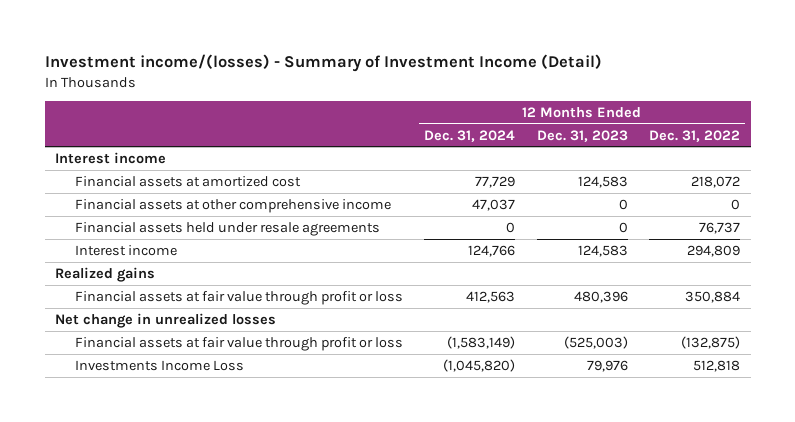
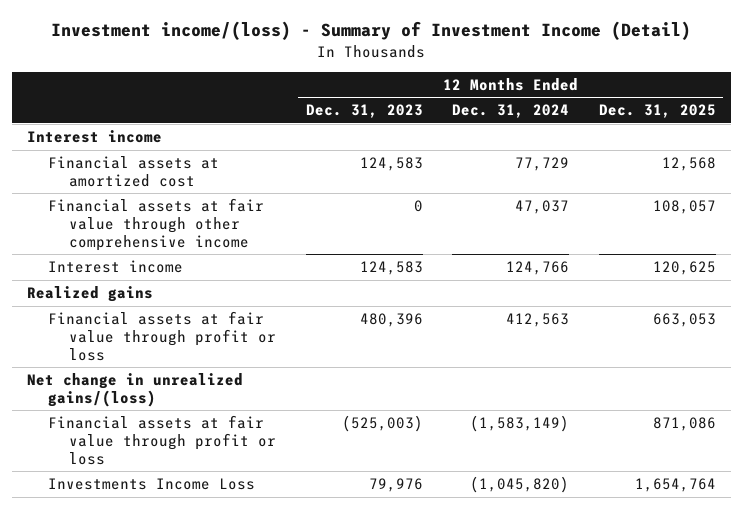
- Investment income/(losses) - Summary of Investment Income (Detail)
+ Investment income/(loss) - Summary of Investment Income (Detail)
- | 12 Months Ended Dec. 31, 2024 | 12 Months Ended Dec. 31, 2023 | 12 Months Ended Dec. 31, 2022
+ | 12 Months Ended Dec. 31, 2023 | 12 Months Ended Dec. 31, 2024 | 12 Months Ended Dec. 31, 2025
- Financial assets at other comprehensive income | 47,037 | 0 | 0
- Financial assets held under resale agreements | 0 | 0 | 76,737
+ Financial assets at fair value through other comprehensive income | 0 | 47,037 | 108,057
- Net change in unrealized losses
+ Net change in unrealized gains/(loss)

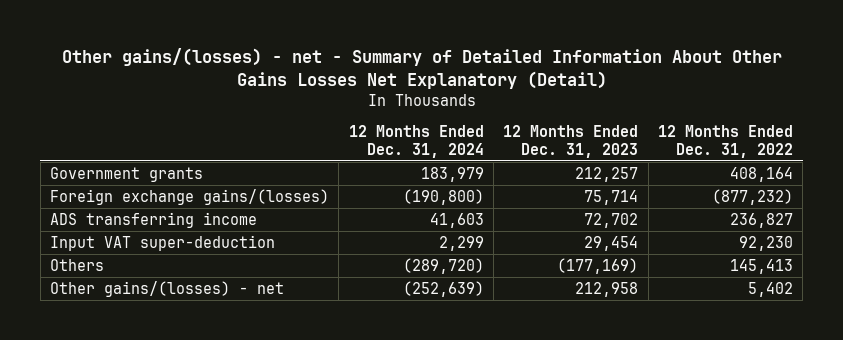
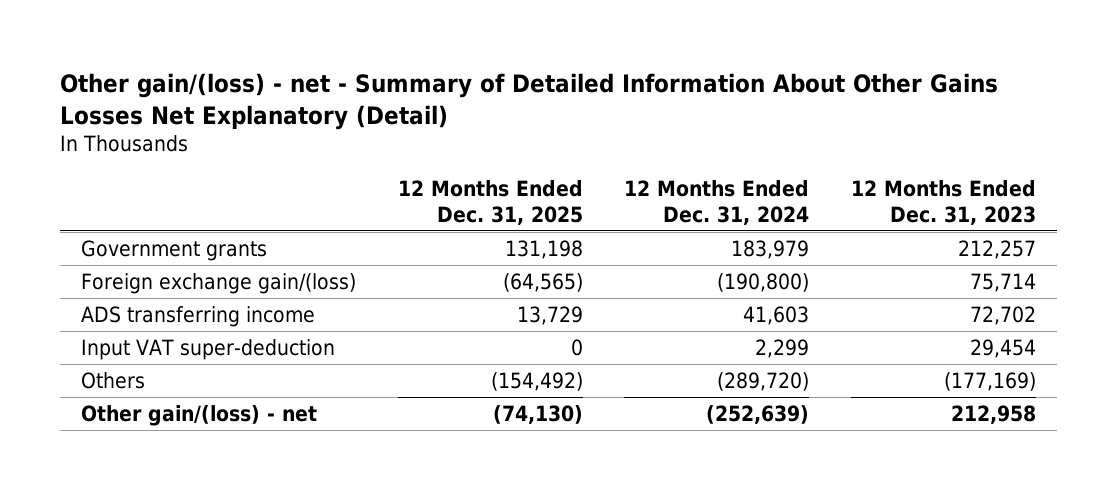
- Other gains/(losses) - net - Summary of Detailed Information About Other Gains Losses Net Explanatory (Detail)
+ Other gain/(loss) - net - Summary of Detailed Information About Other Gains Losses Net Explanatory (Detail)
- | 12 Months Ended Dec. 31, 2024 | 12 Months Ended Dec. 31, 2023 | 12 Months Ended Dec. 31, 2022
+ | 12 Months Ended Dec. 31, 2025 | 12 Months Ended Dec. 31, 2024 | 12 Months Ended Dec. 31, 2023
- Foreign exchange gains/(losses) | (190,800) | 75,714 | (877,232)
+ Foreign exchange gain/(loss) | (64,565) | (190,800) | 75,714
- Other gains/(losses) - net | (252,639) | 212,958 | 5,402
+ Other gain/(loss) - net | (74,130) | (252,639) | 212,958

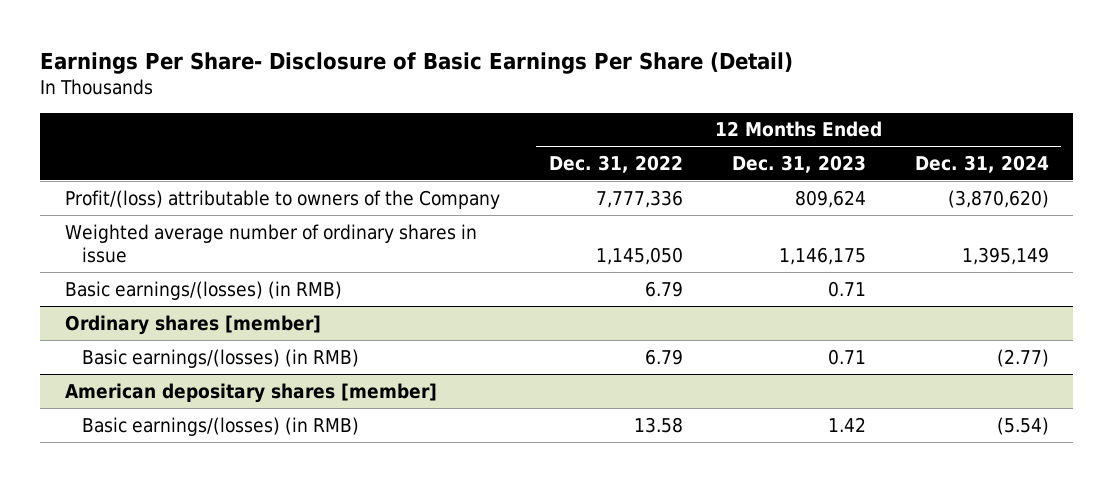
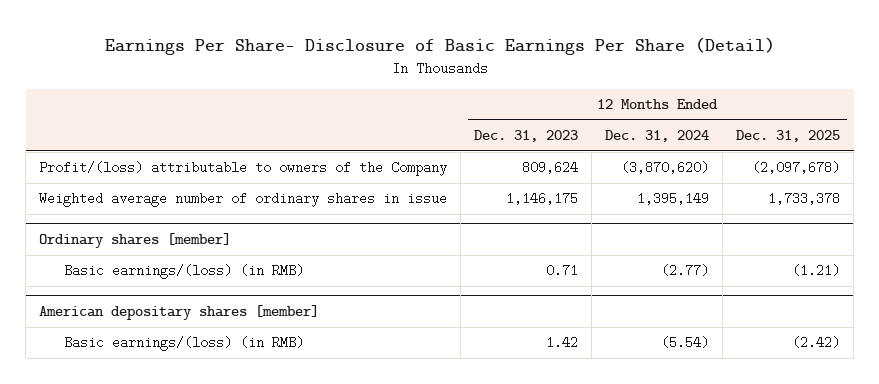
- | 12 Months Ended Dec. 31, 2022 | 12 Months Ended Dec. 31, 2023 | 12 Months Ended Dec. 31, 2024
+ | 12 Months Ended Dec. 31, 2023 | 12 Months Ended Dec. 31, 2024 | 12 Months Ended Dec. 31, 2025
- Basic earnings/(losses) (in RMB) | 6.79 | 0.71 |
@ Ordinary shares [member]
- Basic earnings/(losses) (in RMB) | 6.79 | 0.71 | (2.77)
+ Basic earnings/(loss) (in RMB) | 0.71 | (2.77) | (1.21)
@ American depositary shares [member]
- Basic earnings/(losses) (in RMB) | 13.58 | 1.42 | (5.54)
+ Basic earnings/(loss) (in RMB) | 1.42 | (5.54) | (2.42)

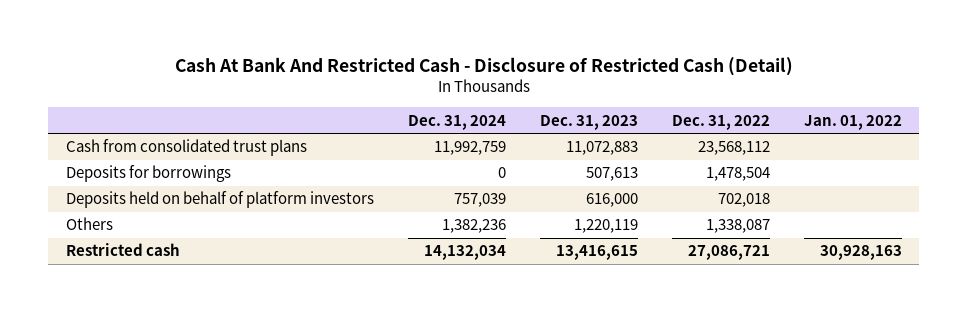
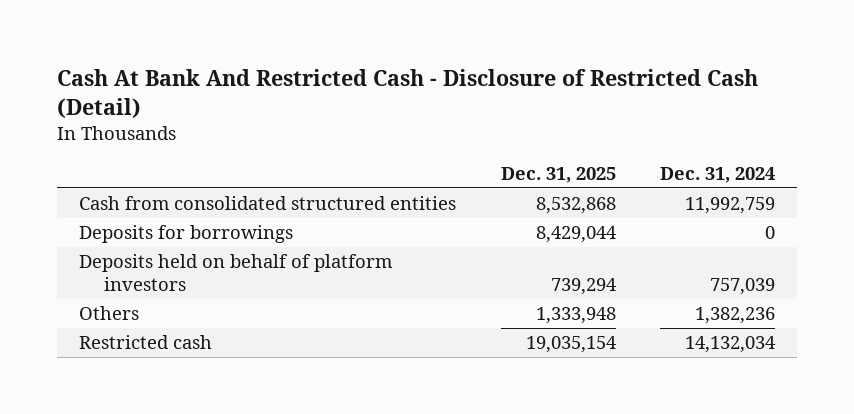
- | Dec. 31, 2024 | Dec. 31, 2023 | Dec. 31, 2022 | Jan. 01, 2022
+ | Dec. 31, 2025 | Dec. 31, 2024
- Cash from consolidated trust plans | 11,992,759 | 11,072,883 | 23,568,112 |
+ Cash from consolidated structured entities | 8,532,868 | 11,992,759

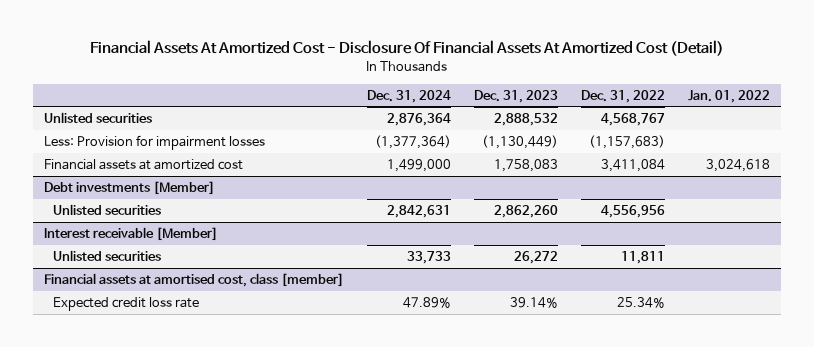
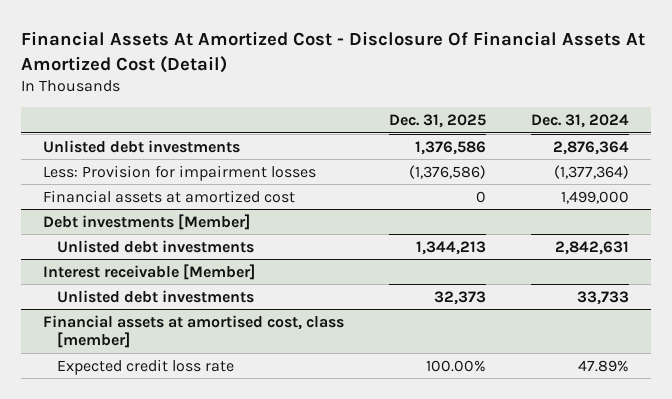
- | Dec. 31, 2024 | Dec. 31, 2023 | Dec. 31, 2022 | Jan. 01, 2022
+ | Dec. 31, 2025 | Dec. 31, 2024
- Unlisted securities | 2,876,364 | 2,888,532 | 4,568,767 |
+ Unlisted debt investments | 1,376,586 | 2,876,364
@ Debt investments [Member]
- Unlisted securities | 2,842,631 | 2,862,260 | 4,556,956 |
+ Unlisted debt investments | 1,344,213 | 2,842,631
@ Interest receivable [Member]
- Unlisted securities | 33,733 | 26,272 | 11,811 |
+ Unlisted debt investments | 32,373 | 33,733

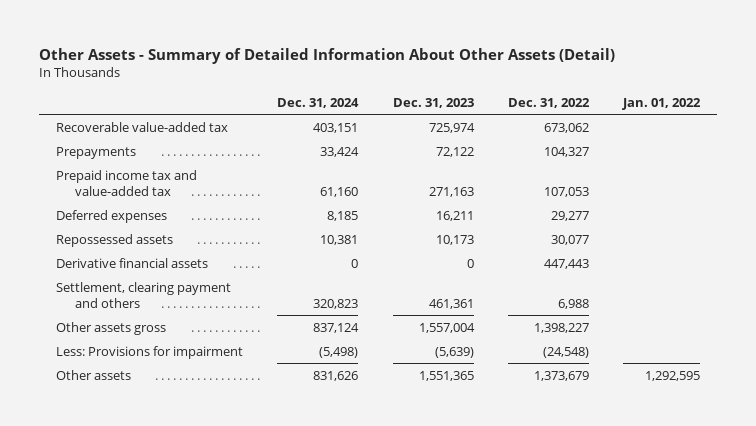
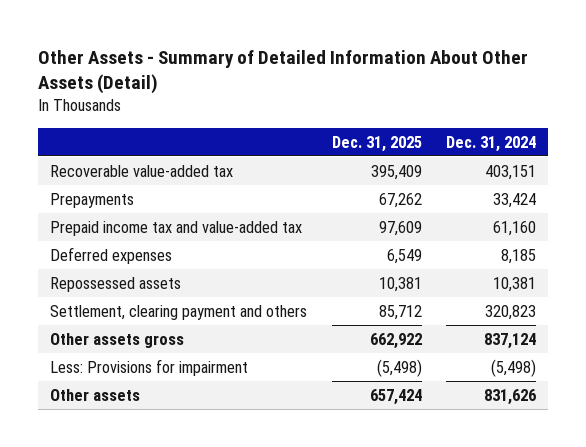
- | Dec. 31, 2024 | Dec. 31, 2023 | Dec. 31, 2022 | Jan. 01, 2022
+ | Dec. 31, 2025 | Dec. 31, 2024
- Derivative financial assets | 0 | 0 | 447,443 |

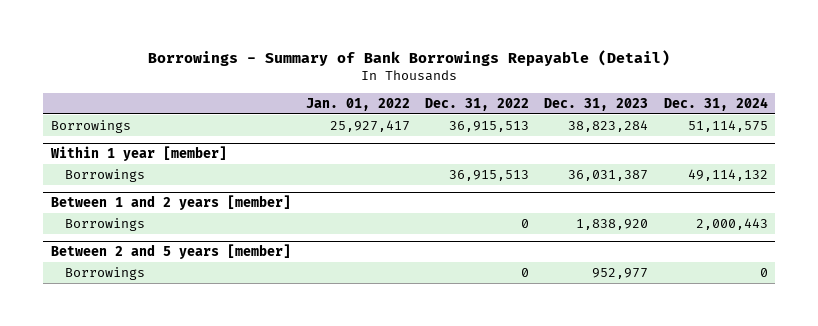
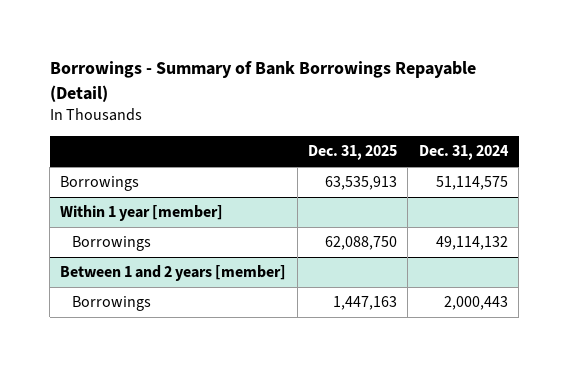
- | Jan. 01, 2022 | Dec. 31, 2022 | Dec. 31, 2023 | Dec. 31, 2024
+ | Dec. 31, 2025 | Dec. 31, 2024
- Between 2 and 5 years [member]
- Borrowings | | 0 | 952,977 | 0

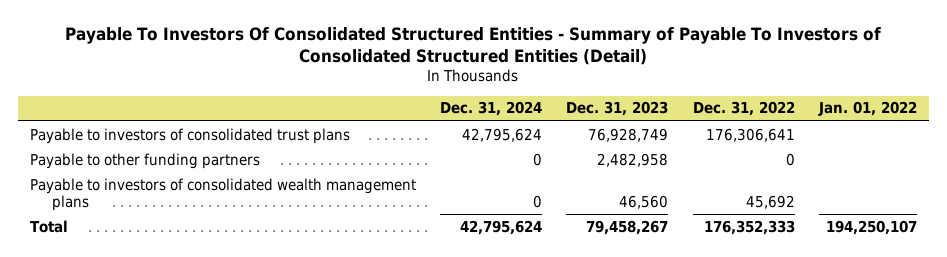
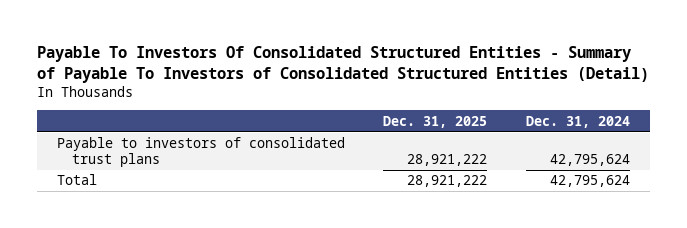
- | Dec. 31, 2024 | Dec. 31, 2023 | Dec. 31, 2022 | Jan. 01, 2022
+ | Dec. 31, 2025 | Dec. 31, 2024
- Payable to other funding partners | 0 | 2,482,958 | 0 |
- Payable to investors of consolidated wealth management plans | 0 | 46,560 | 45,692 |

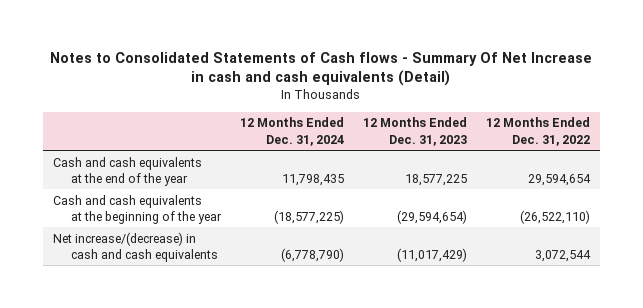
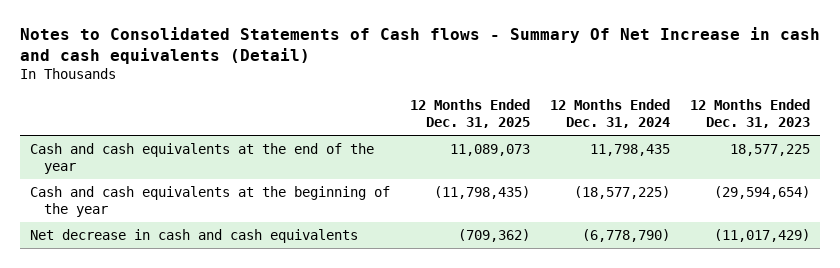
- | 12 Months Ended Dec. 31, 2024 | 12 Months Ended Dec. 31, 2023 | 12 Months Ended Dec. 31, 2022
+ | 12 Months Ended Dec. 31, 2025 | 12 Months Ended Dec. 31, 2024 | 12 Months Ended Dec. 31, 2023
- Net increase/(decrease) in cash and cash equivalents | (6,778,790) | (11,017,429) | 3,072,544
+ Net decrease in cash and cash equivalents | (709,362) | (6,778,790) | (11,017,429)

